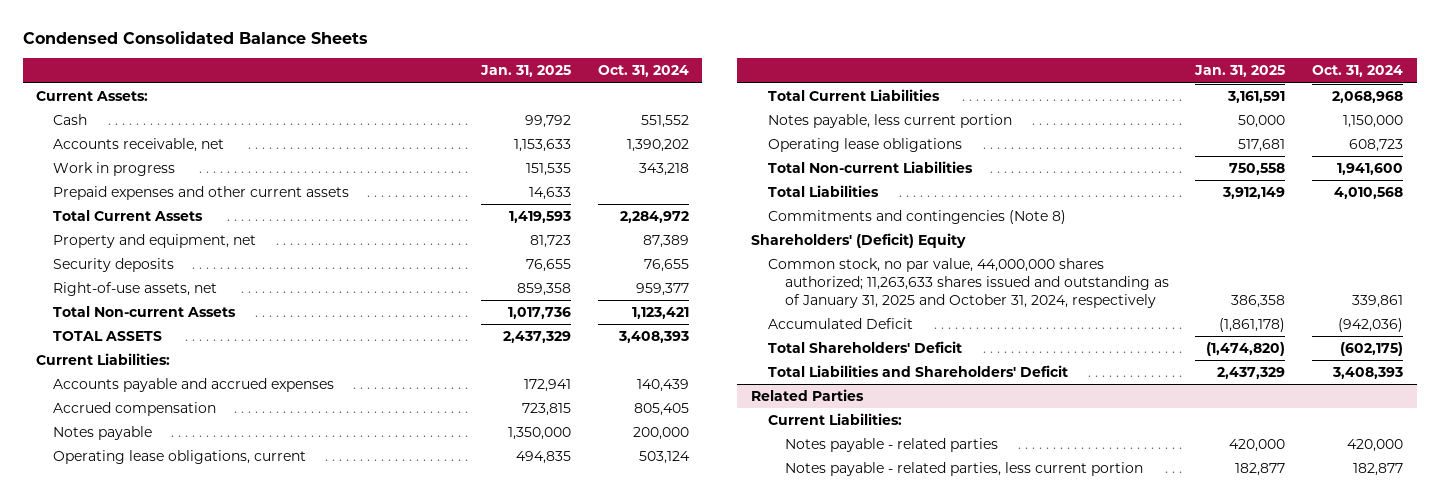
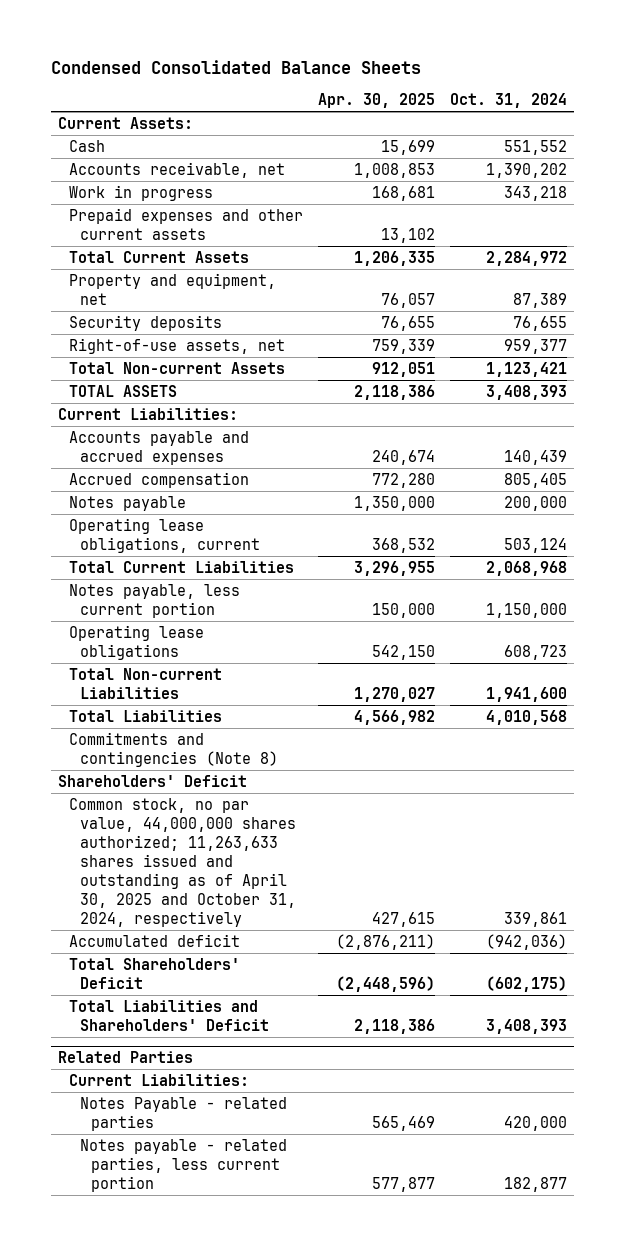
- | Jan. 31, 2025 | Oct. 31, 2024
+ | Apr. 30, 2025 | Oct. 31, 2024
- Shareholders' (Deficit) Equity
- Common stock, no par value, 44,000,000 shares authorized; 11,263,633 shares issued and outstanding as of January 31, 2025 and October 31, 2024, respectively | 386,358 | 339,861
- Accumulated Deficit | (1,861,178) | (942,036)
+ Shareholders' Deficit
+ Common stock, no par value, 44,000,000 shares authorized; 11,263,633 shares issued and outstanding as of April 30, 2025 and October 31, 2024, respectively | 427,615 | 339,861
+ Accumulated deficit | (2,876,211) | (942,036)
@ Related Parties
- Notes payable - related parties | 420,000 | 420,000
+ Notes Payable - related parties | 565,469 | 420,000

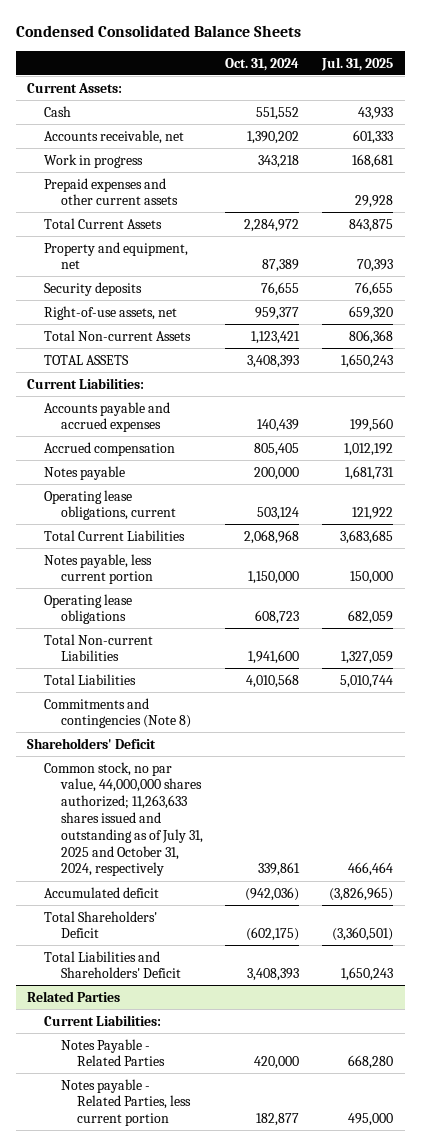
- | Apr. 30, 2025 | Oct. 31, 2024
+ | Oct. 31, 2024 | Jul. 31, 2025
- Common stock, no par value, 44,000,000 shares authorized; 11,263,633 shares issued and outstanding as of April 30, 2025 and October 31, 2024, respectively | 427,615 | 339,861
+ Common stock, no par value, 44,000,000 shares authorized; 11,263,633 shares issued and outstanding as of July 31, 2025 and October 31, 2024, respectively | 339,861 | 466,464
@ Related Parties
- Notes Payable - related parties | 565,469 | 420,000
- Notes payable - related parties, less current portion | 577,877 | 182,877
+ Notes Payable - Related Parties | 420,000 | 668,280
+ Notes payable - Related Parties, less current portion | 182,877 | 495,000

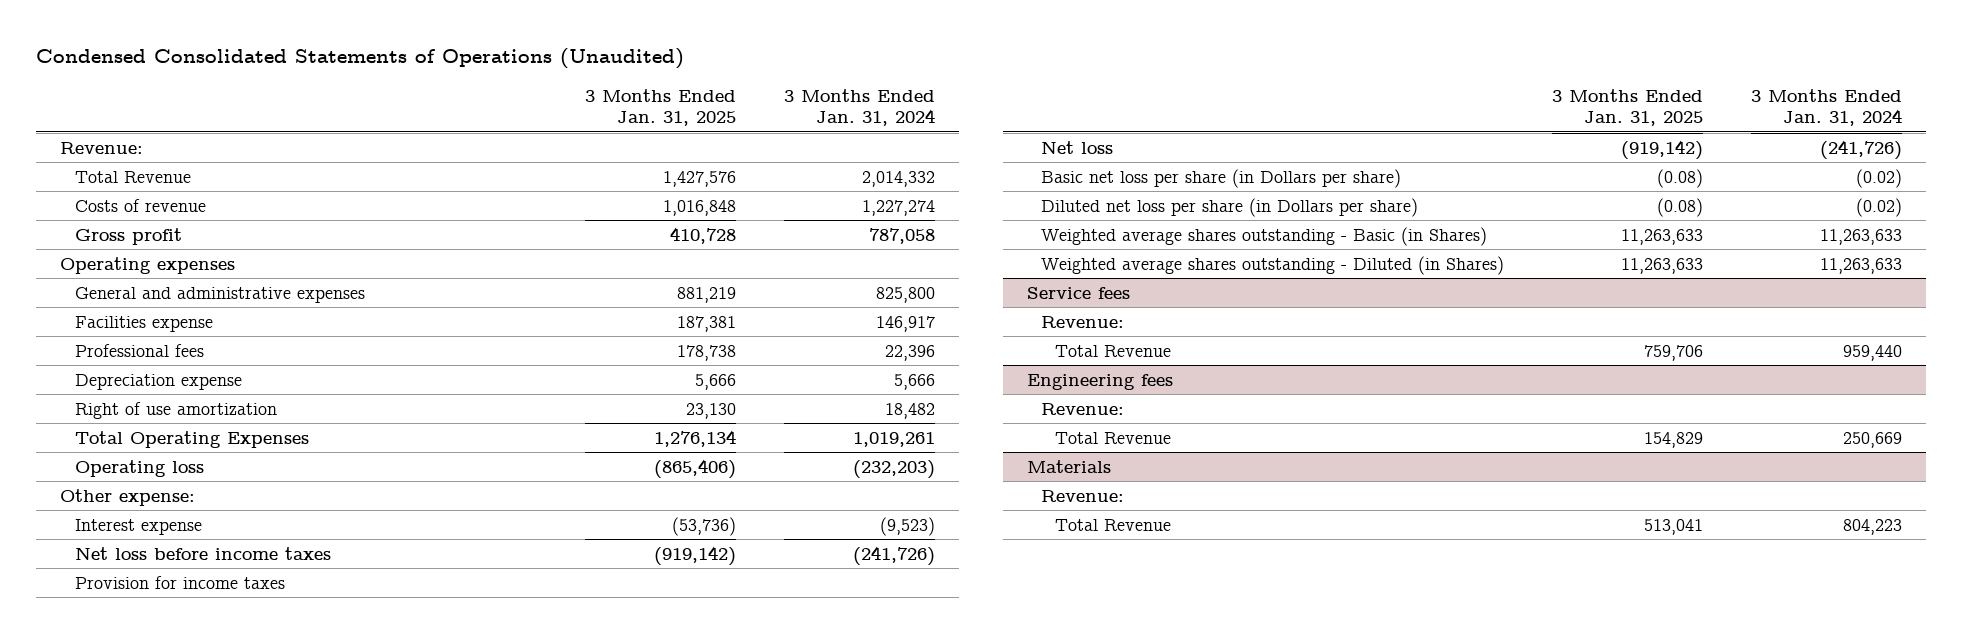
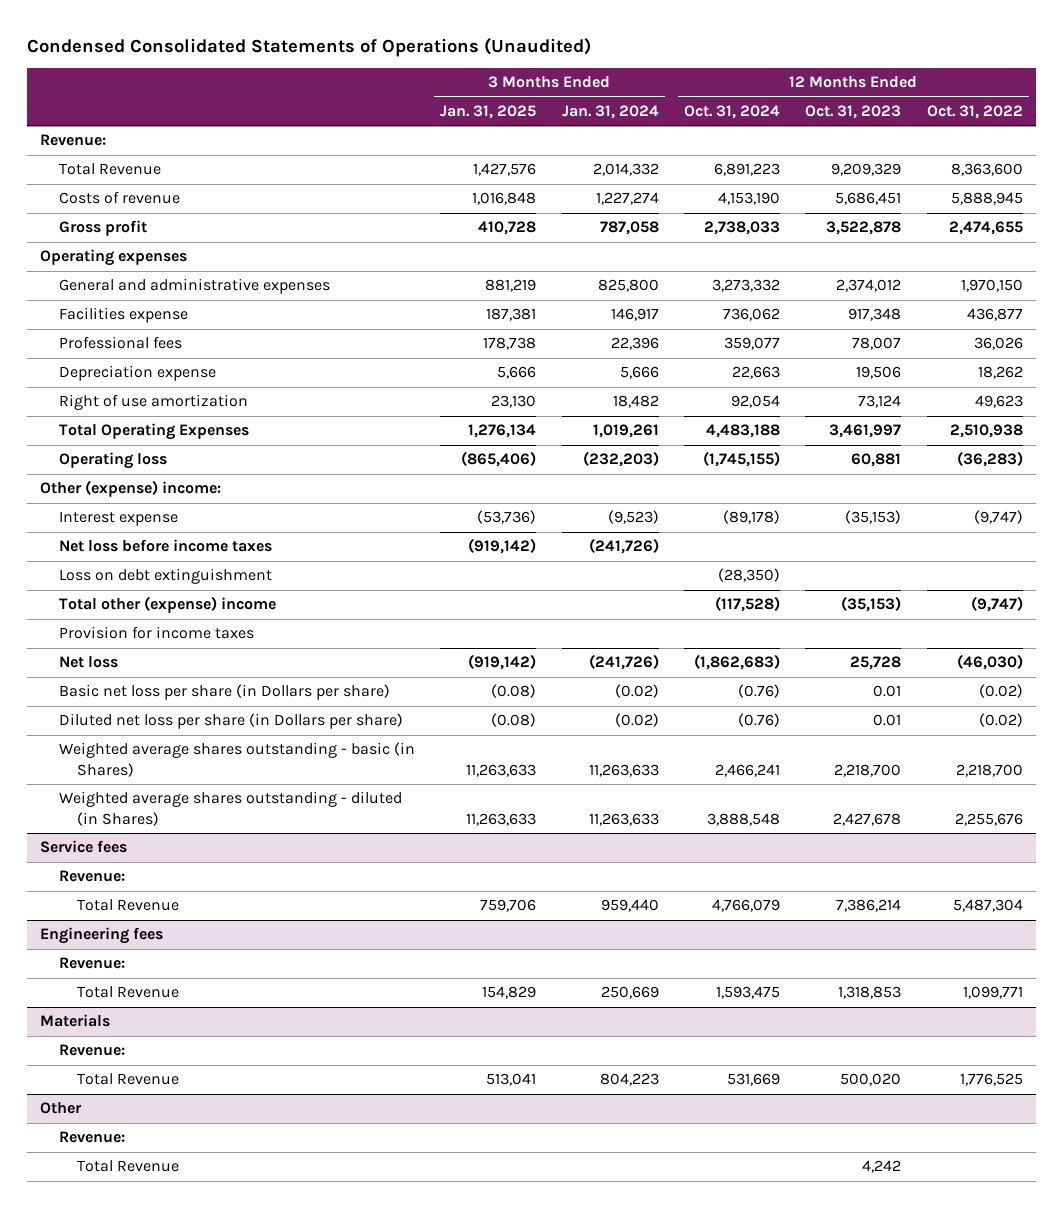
- | 3 Months Ended Jan. 31, 2025 | 3 Months Ended Jan. 31, 2024
+ | 3 Months Ended Jan. 31, 2025 | 3 Months Ended Jan. 31, 2024 | 12 Months Ended Oct. 31, 2024 | 12 Months Ended Oct. 31, 2023 | 12 Months Ended Oct. 31, 2022
- Other expense:
+ Other (expense) income:
+ Loss on debt extinguishment | | | (28,350) | |
+ Total other (expense) income | | | (117,528) | (35,153) | (9,747)
- Weighted average shares outstanding - Basic (in Shares) | 11,263,633 | 11,263,633
- Weighted average shares outstanding - Diluted (in Shares) | 11,263,633 | 11,263,633
+ Weighted average shares outstanding - basic (in Shares) | 11,263,633 | 11,263,633 | 2,466,241 | 2,218,700 | 2,218,700
+ Weighted average shares outstanding - diluted (in Shares) | 11,263,633 | 11,263,633 | 3,888,548 | 2,427,678 | 2,255,676
+ Other
+ Revenue:
+ Total Revenue | | | | 4,242 |

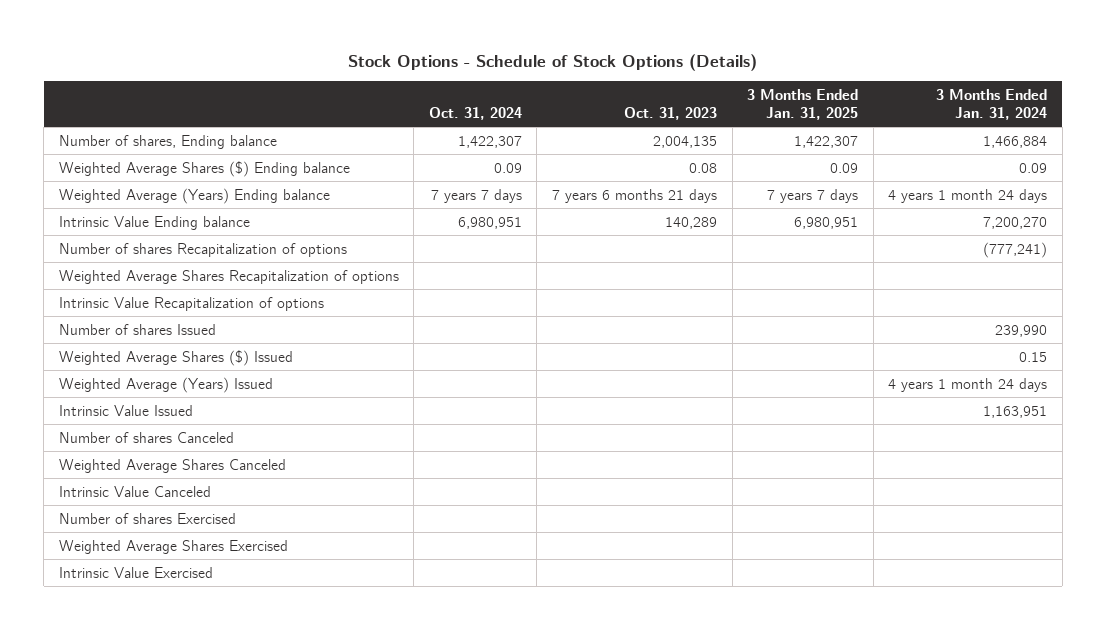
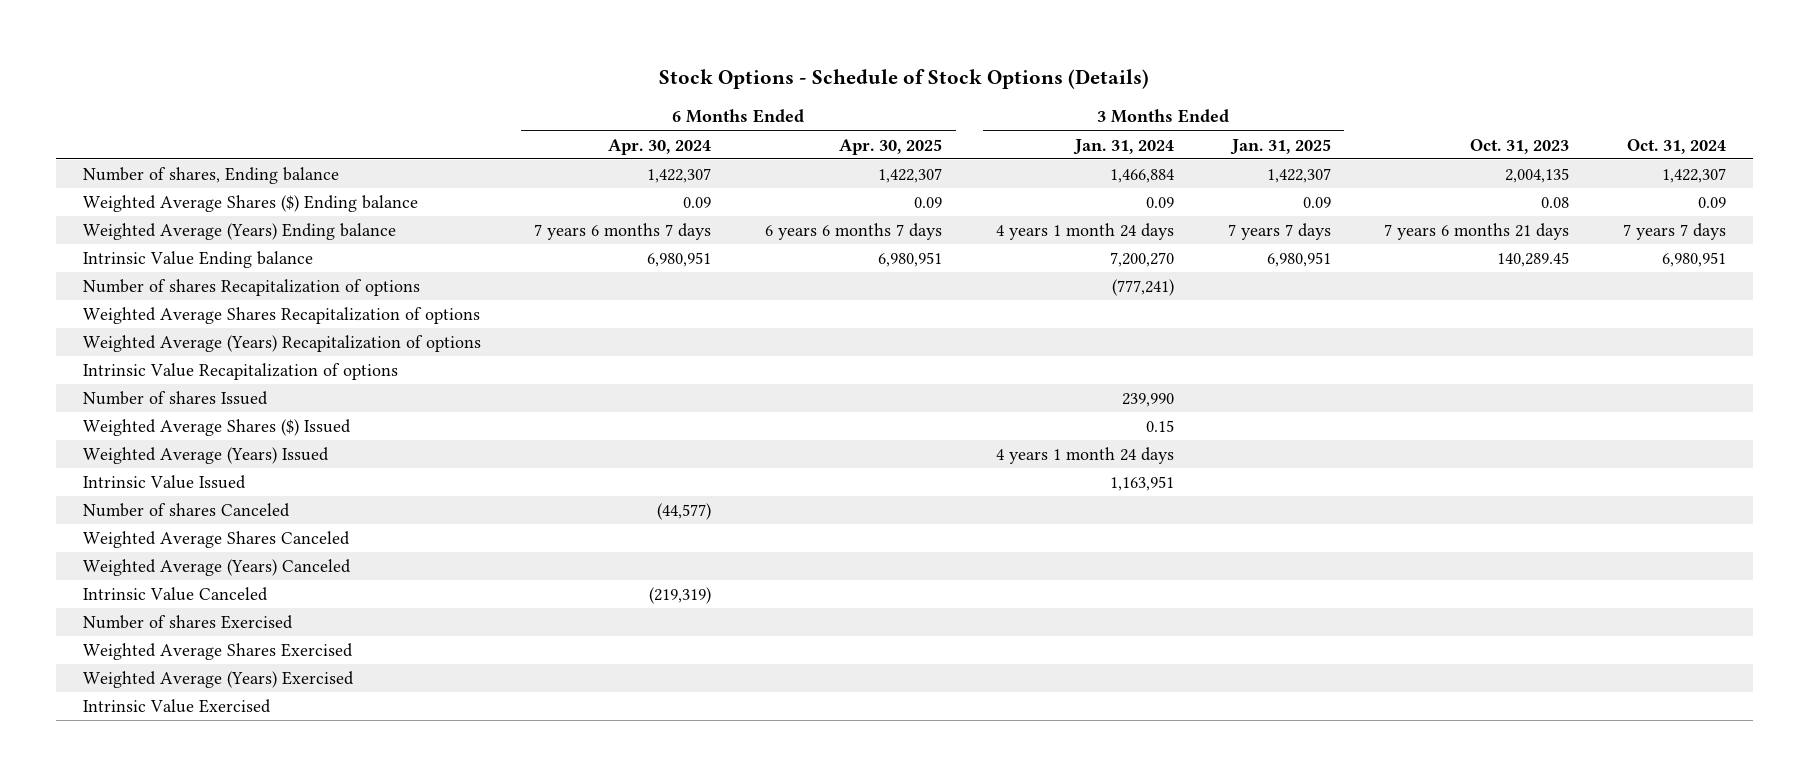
- | Oct. 31, 2024 | Oct. 31, 2023 | 3 Months Ended Jan. 31, 2025 | 3 Months Ended Jan. 31, 2024
+ | 6 Months Ended Apr. 30, 2024 | 6 Months Ended Apr. 30, 2025 | 3 Months Ended Jan. 31, 2024 | 3 Months Ended Jan. 31, 2025 | Oct. 31, 2023 | Oct. 31, 2024
- Intrinsic Value Ending balance | 6,980,951 | 140,289 | 6,980,951 | 7,200,270
+ Intrinsic Value Ending balance | 6,980,951 | 6,980,951 | 7,200,270 | 6,980,951 | 140,289.45 | 6,980,951
+ Weighted Average (Years) Recapitalization of options
+ Weighted Average (Years) Canceled
+ Weighted Average (Years) Exercised

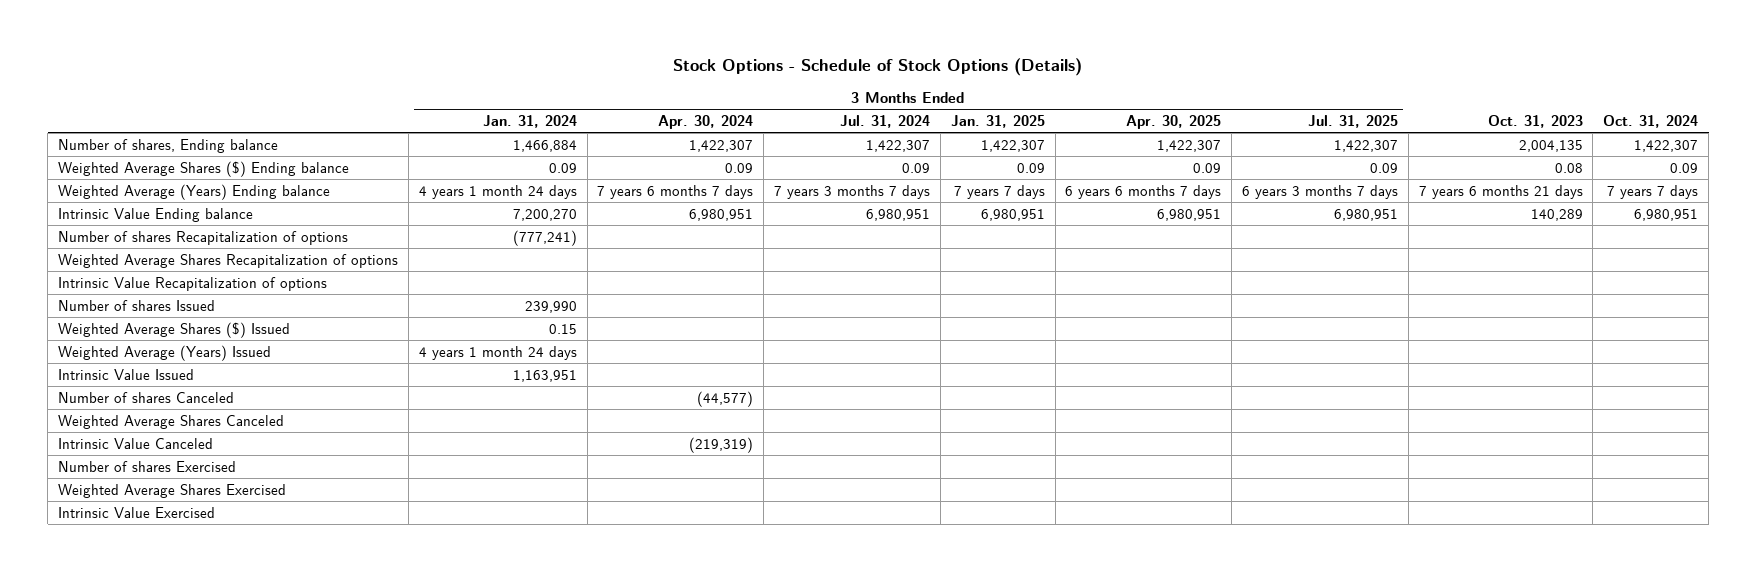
- | 6 Months Ended Apr. 30, 2024 | 6 Months Ended Apr. 30, 2025 | 3 Months Ended Jan. 31, 2024 | 3 Months Ended Jan. 31, 2025 | Oct. 31, 2023 | Oct. 31, 2024
+ | 3 Months Ended Jan. 31, 2024 | 3 Months Ended Apr. 30, 2024 | 3 Months Ended Jul. 31, 2024 | 3 Months Ended Jan. 31, 2025 | 3 Months Ended Apr. 30, 2025 | 3 Months Ended Jul. 31, 2025 | Oct. 31, 2023 | Oct. 31, 2024
- Intrinsic Value Ending balance | 6,980,951 | 6,980,951 | 7,200,270 | 6,980,951 | 140,289.45 | 6,980,951
+ Intrinsic Value Ending balance | 7,200,270 | 6,980,951 | 6,980,951 | 6,980,951 | 6,980,951 | 6,980,951 | 140,289 | 6,980,951
- Weighted Average (Years) Recapitalization of options
- Weighted Average (Years) Canceled
- Weighted Average (Years) Exercised

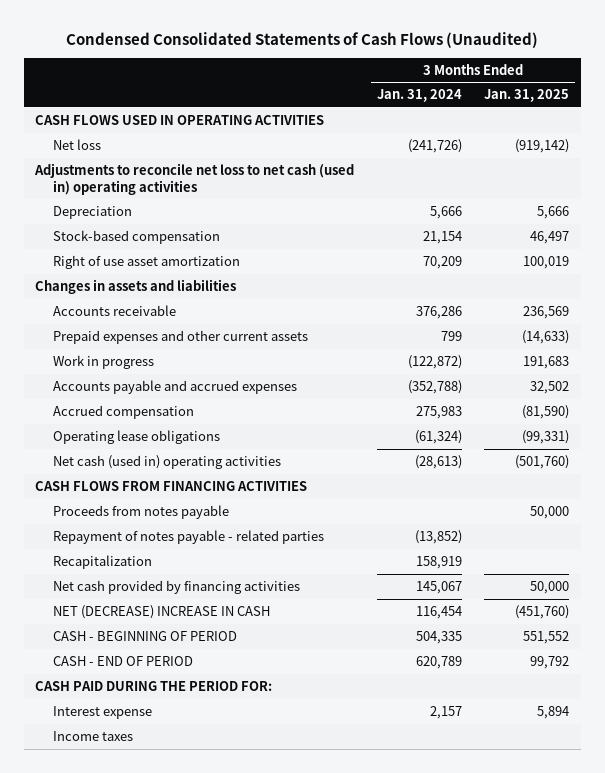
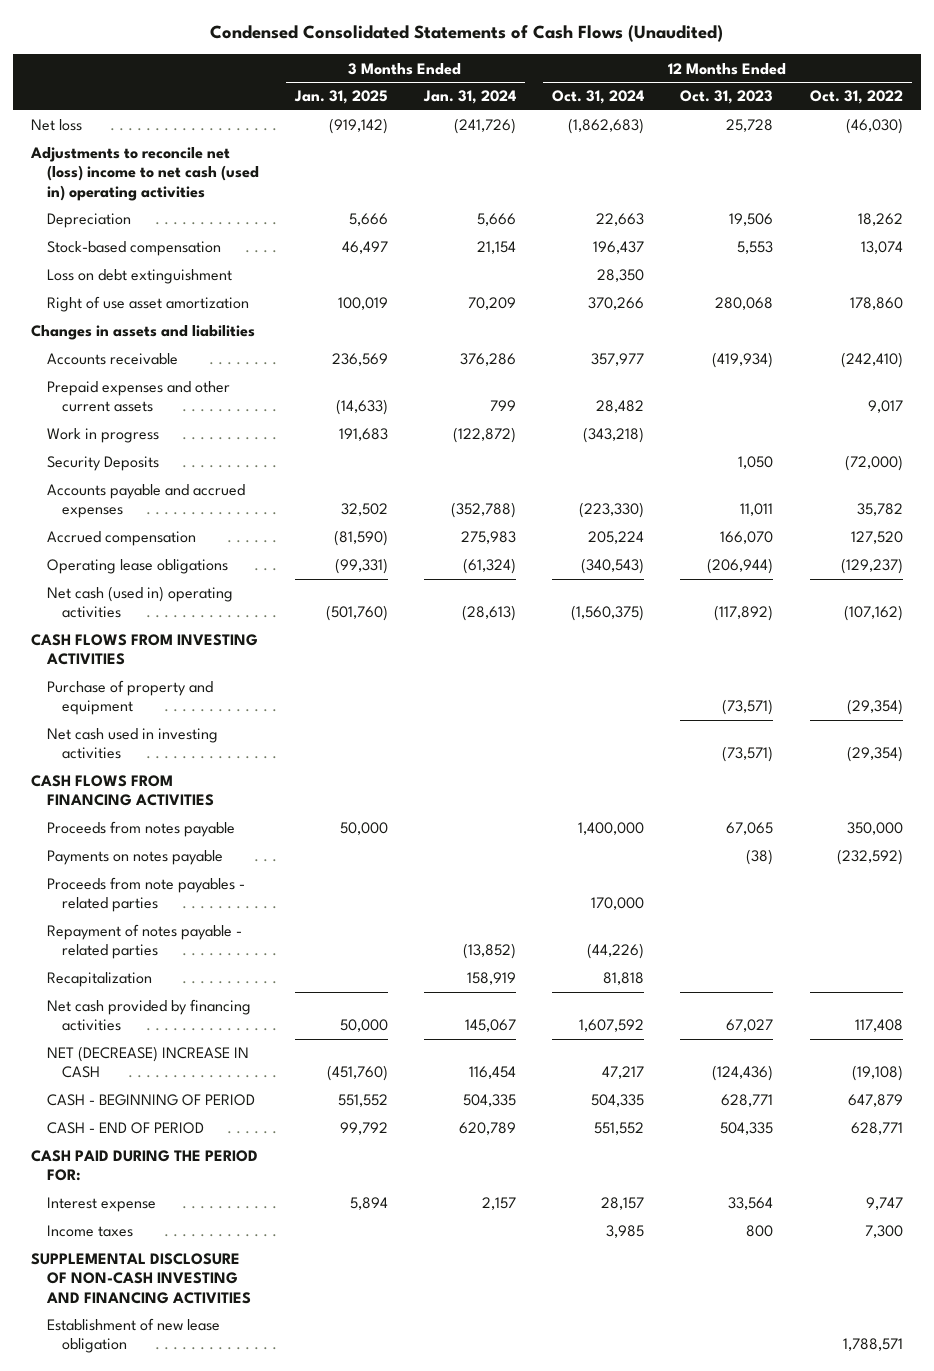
- | 3 Months Ended Jan. 31, 2024 | 3 Months Ended Jan. 31, 2025
+ | 3 Months Ended Jan. 31, 2025 | 3 Months Ended Jan. 31, 2024 | 12 Months Ended Oct. 31, 2024 | 12 Months Ended Oct. 31, 2023 | 12 Months Ended Oct. 31, 2022
- CASH FLOWS USED IN OPERATING ACTIVITIES
- Adjustments to reconcile net loss to net cash (used in) operating activities
+ Adjustments to reconcile net (loss) income to net cash (used in) operating activities
+ Loss on debt extinguishment | | | 28,350 | |
+ Security Deposits | | | | 1,050 | (72,000)
+ CASH FLOWS FROM INVESTING ACTIVITIES
+ Purchase of property and equipment | | | | (73,571) | (29,354)
+ Net cash used in investing activities | | | | (73,571) | (29,354)
+ Payments on notes payable | | | | (38) | (232,592)
+ Proceeds from note payables - related parties | | | 170,000 | |
+ SUPPLEMENTAL DISCLOSURE OF NON-CASH INVESTING AND FINANCING ACTIVITIES
+ Establishment of new lease obligation | | | | | 1,788,571

